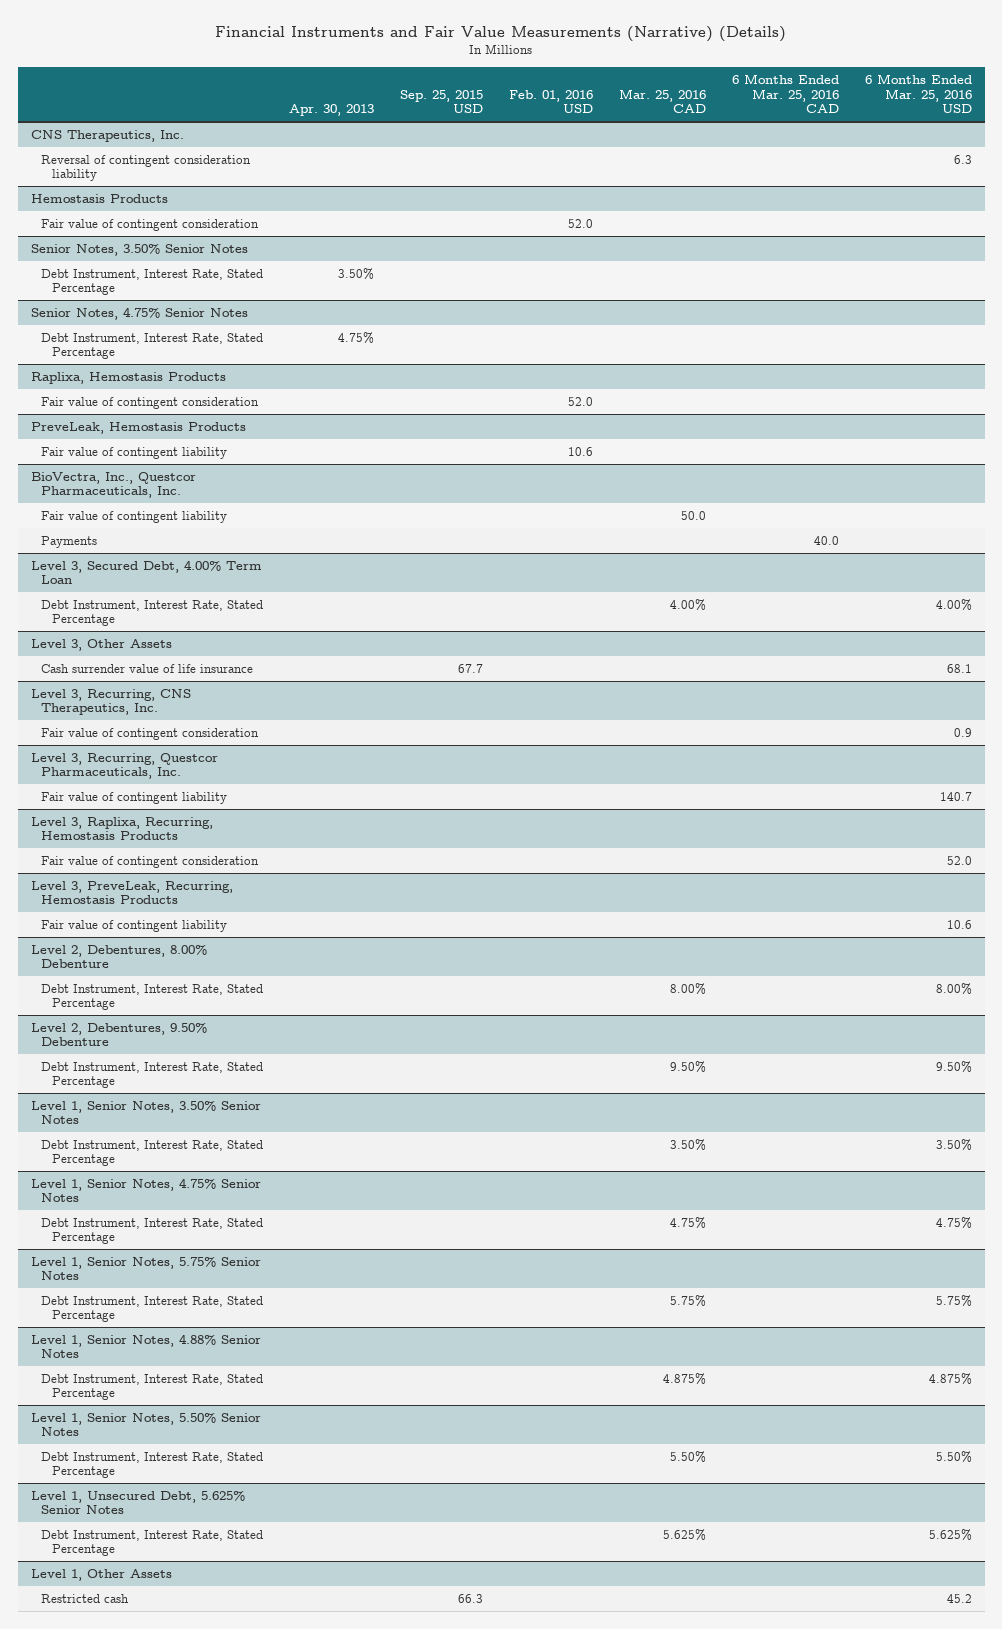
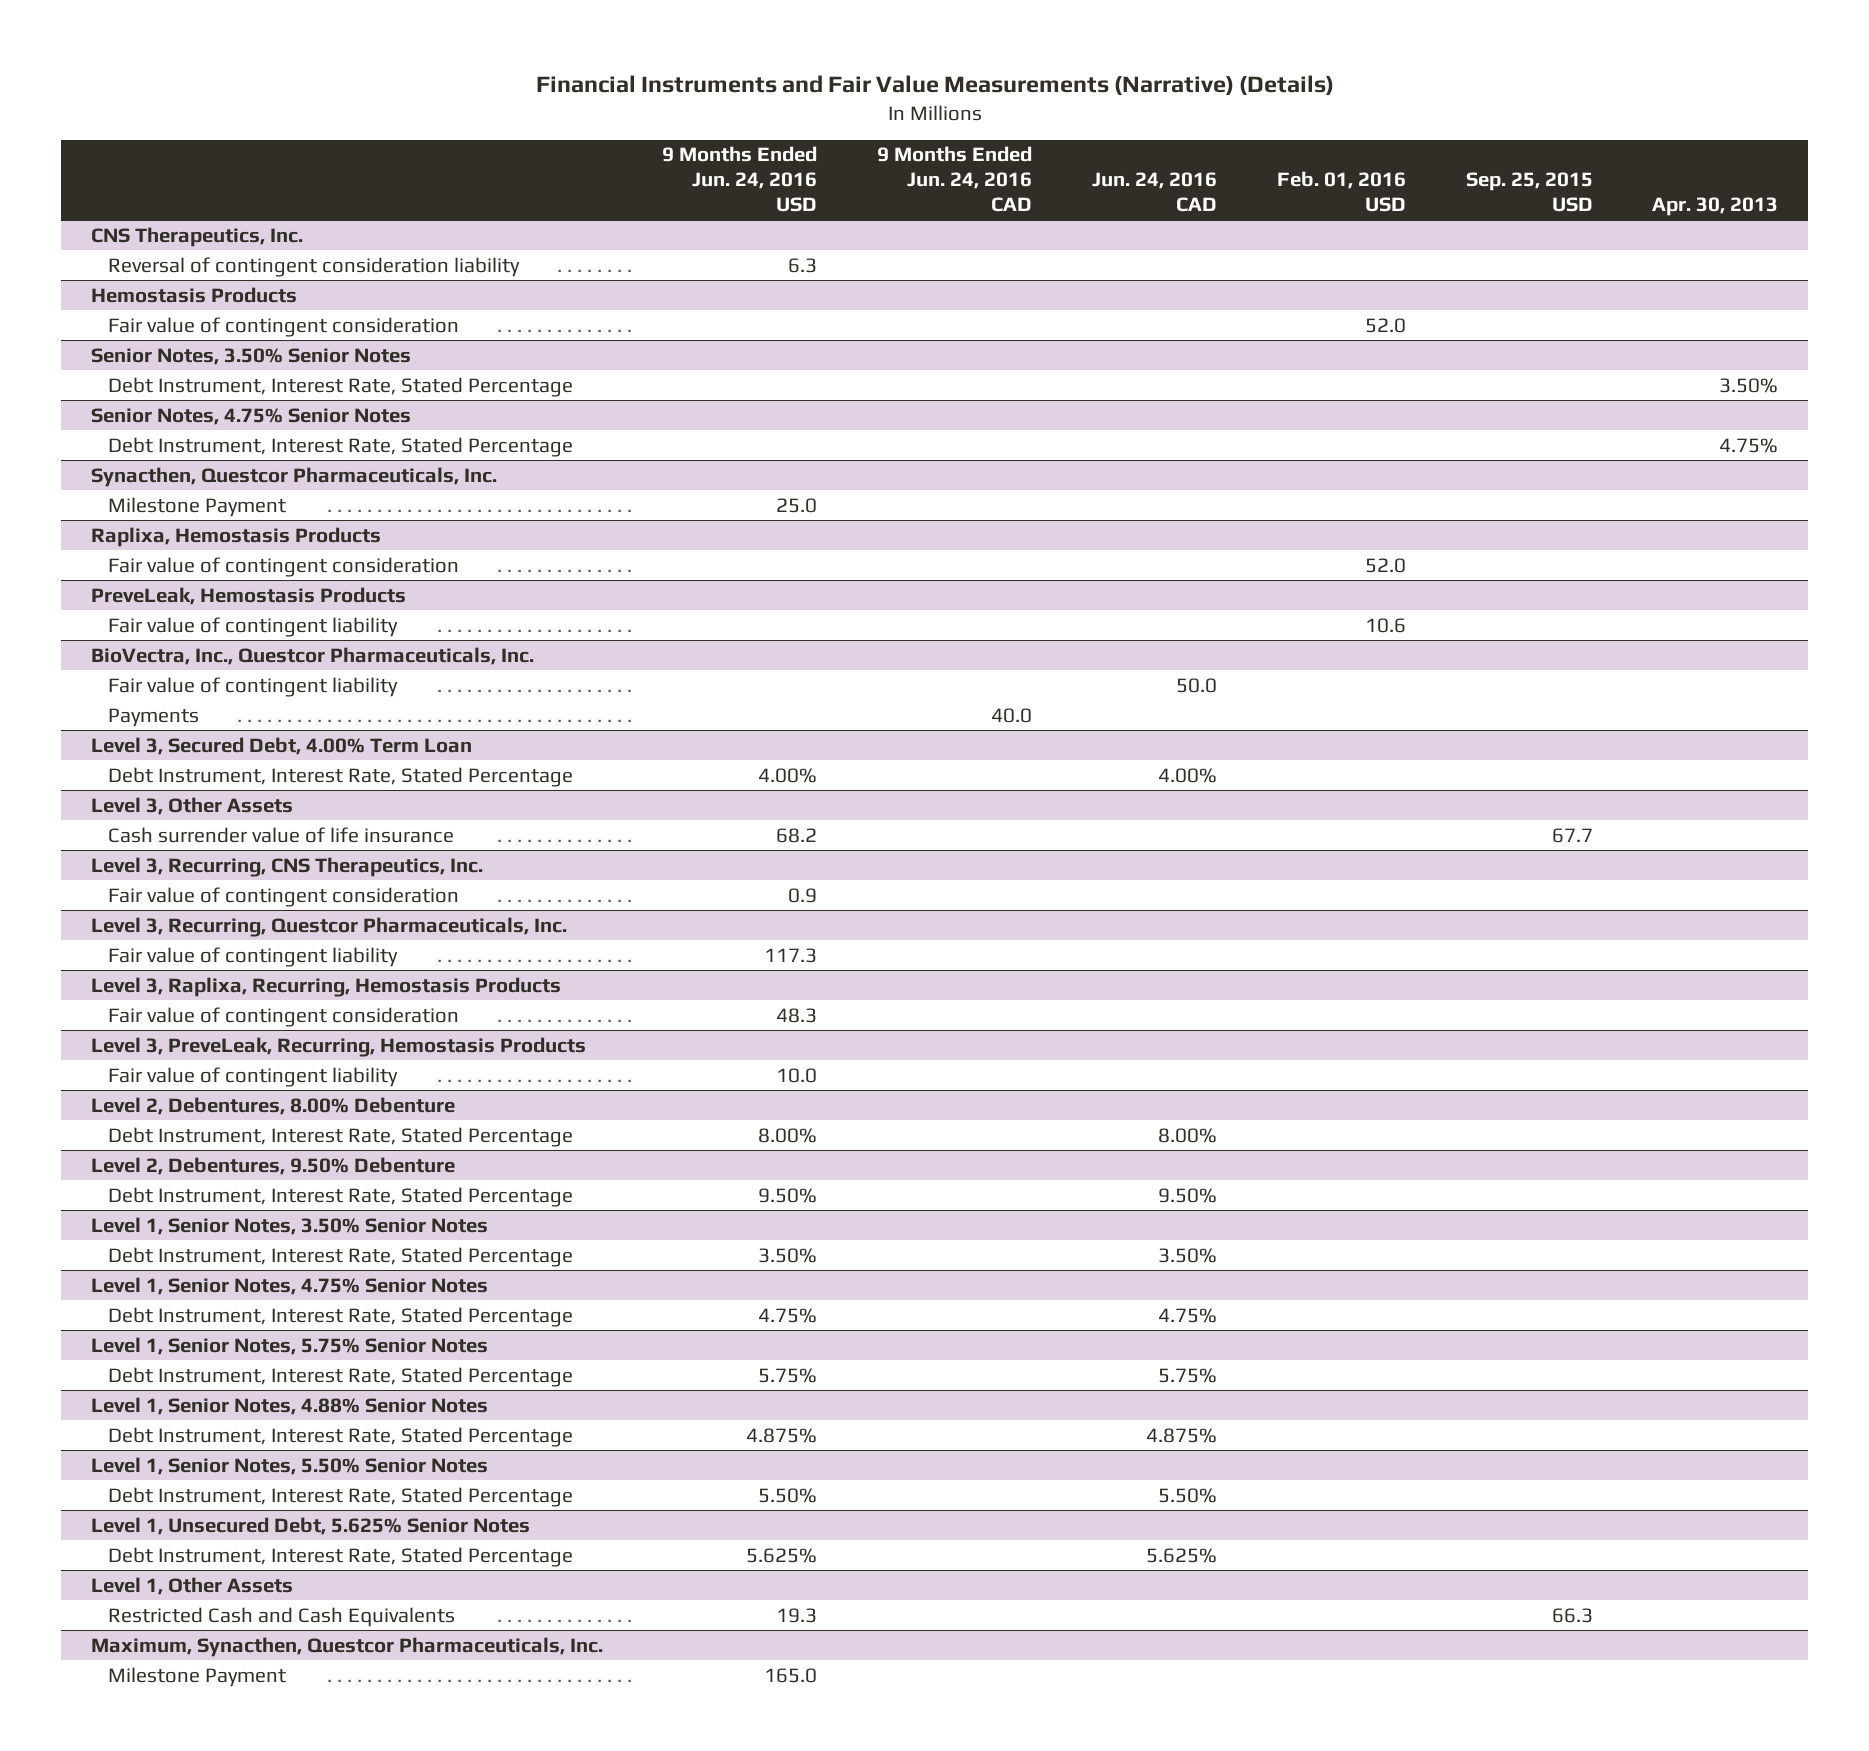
- | Apr. 30, 2013 | Sep. 25, 2015 USD | Feb. 01, 2016 USD | Mar. 25, 2016 CAD | 6 Months Ended Mar. 25, 2016 CAD | 6 Months Ended Mar. 25, 2016 USD
+ | 9 Months Ended Jun. 24, 2016 USD | 9 Months Ended Jun. 24, 2016 CAD | Jun. 24, 2016 CAD | Feb. 01, 2016 USD | Sep. 25, 2015 USD | Apr. 30, 2013
+ Synacthen, Questcor Pharmaceuticals, Inc.
+ Milestone Payment | 25.0 | | | | |
@ Level 1, Other Assets
- Restricted cash | | 66.3 | | | | 45.2
+ Restricted Cash and Cash Equivalents | 19.3 | | | | 66.3 |
+ Maximum, Synacthen, Questcor Pharmaceuticals, Inc.
+ Milestone Payment | 165.0 | | | | |

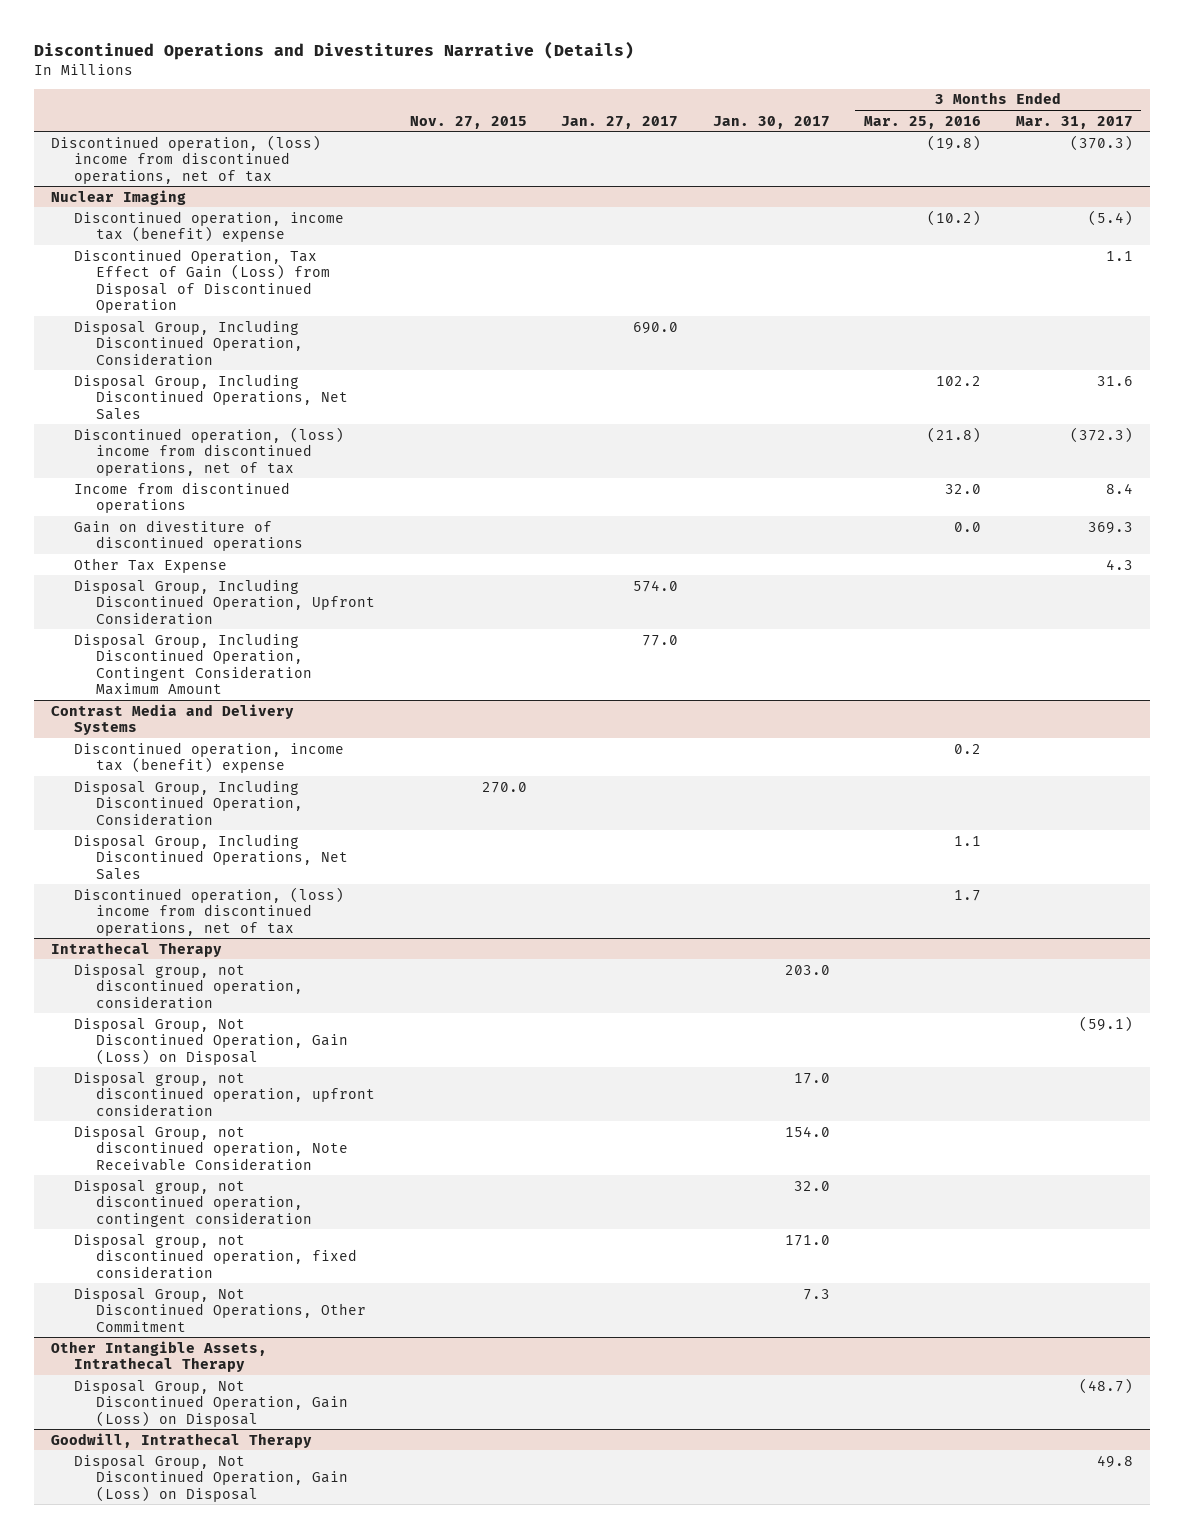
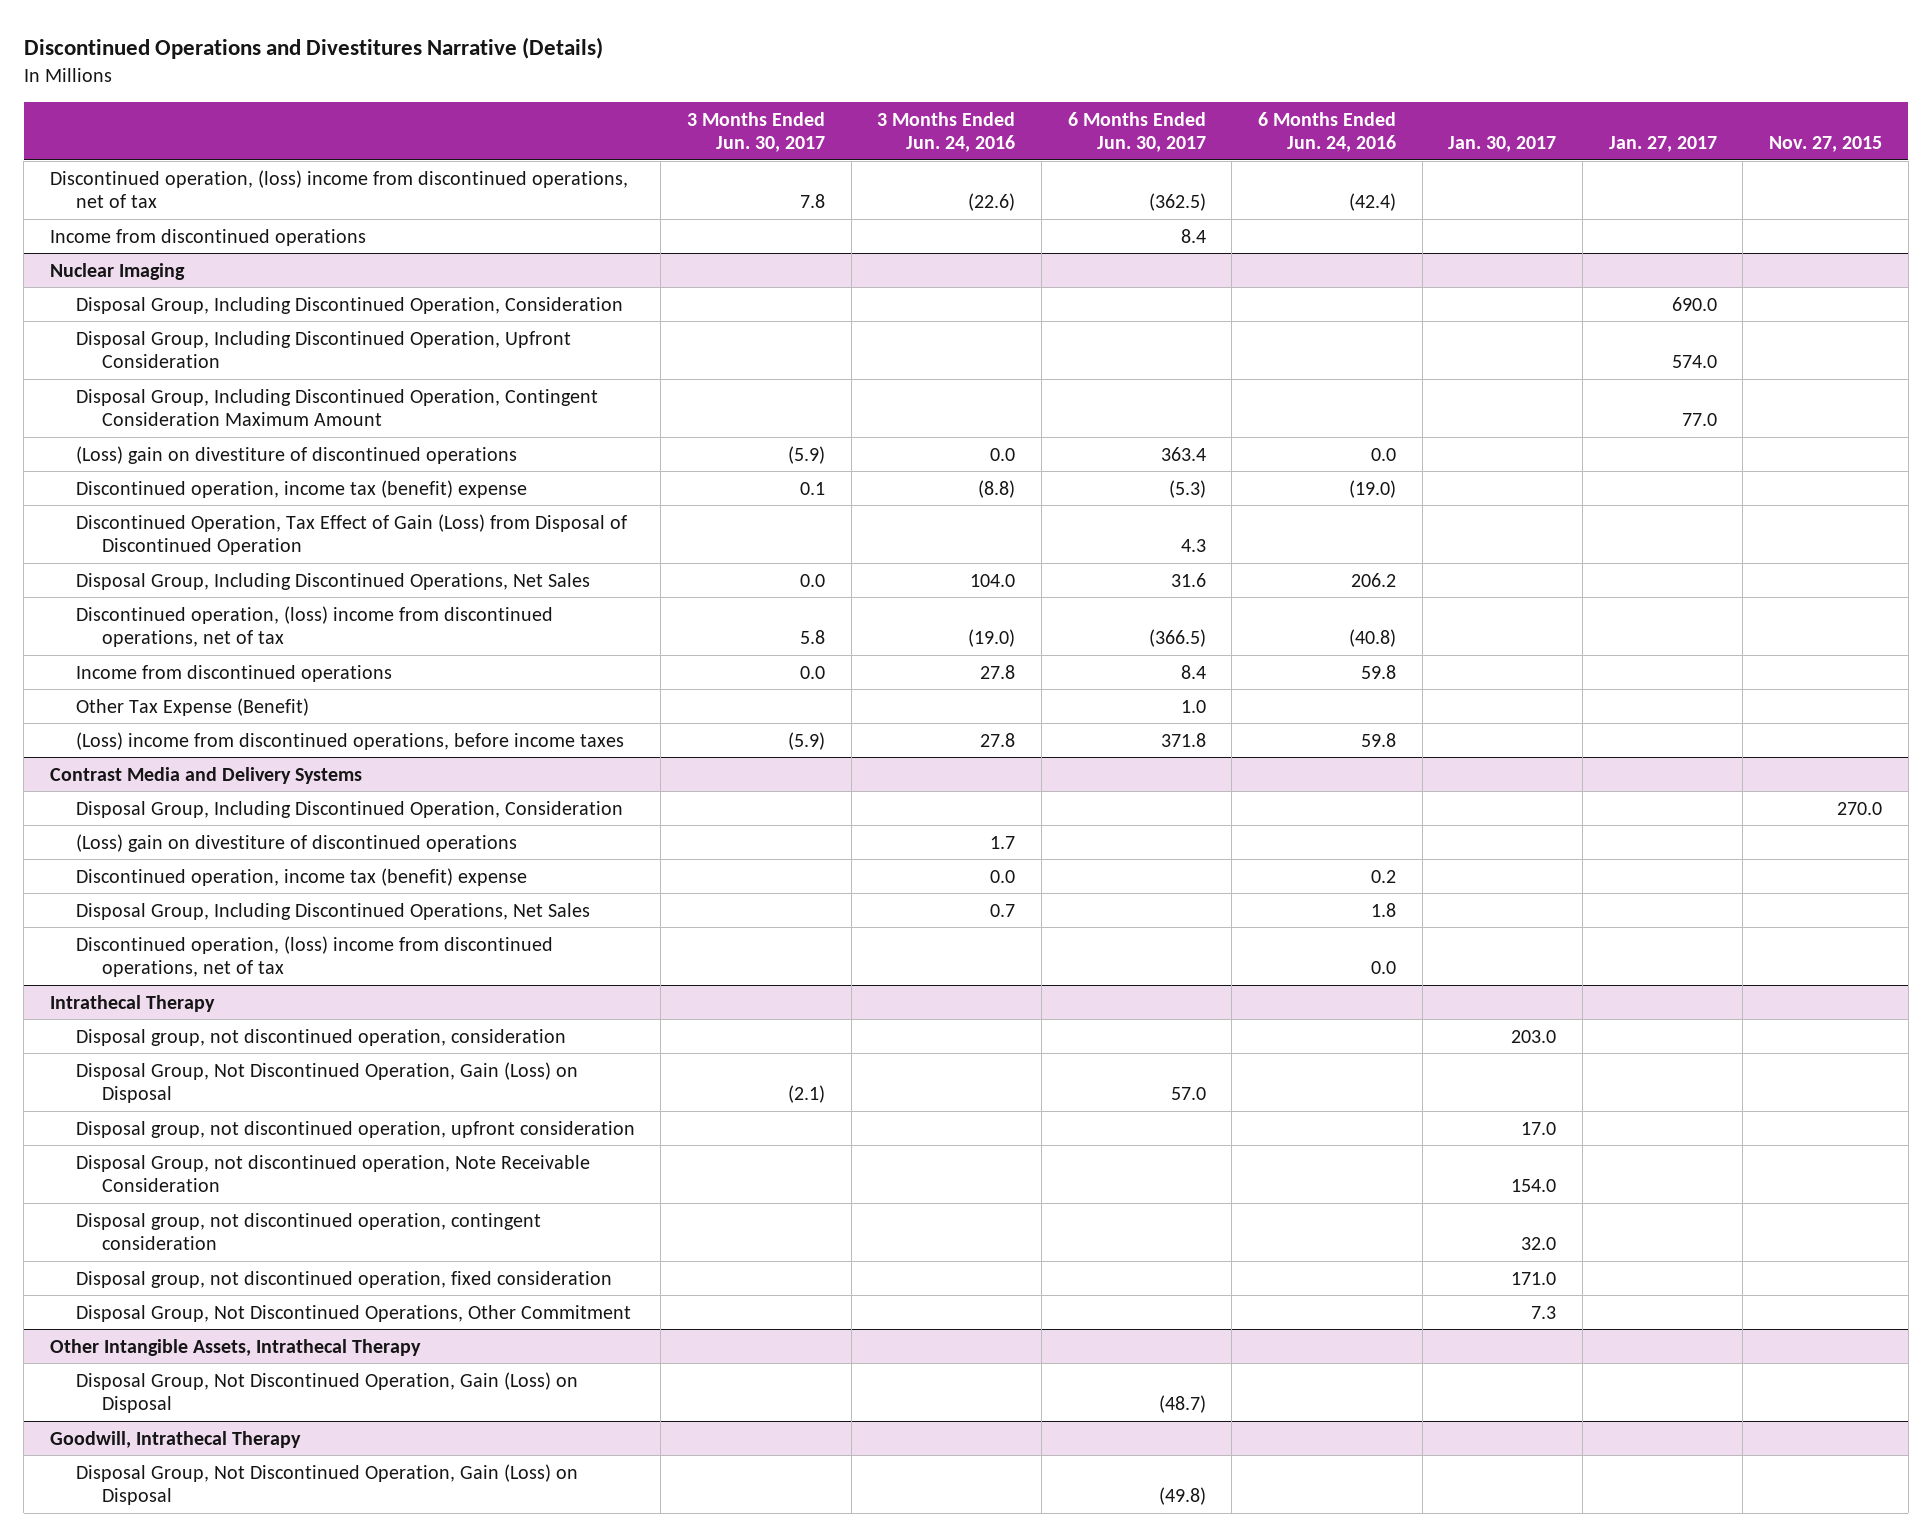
- | Nov. 27, 2015 | Jan. 27, 2017 | Jan. 30, 2017 | 3 Months Ended Mar. 25, 2016 | 3 Months Ended Mar. 31, 2017
+ | 3 Months Ended Jun. 30, 2017 | 3 Months Ended Jun. 24, 2016 | 6 Months Ended Jun. 30, 2017 | 6 Months Ended Jun. 24, 2016 | Jan. 30, 2017 | Jan. 27, 2017 | Nov. 27, 2015
+ Income from discontinued operations | | | 8.4 | | | |
@ Nuclear Imaging
moved up: Disposal Group, Including Discontinued Operation, Consideration | | | | | | 690.0 |
moved up: Disposal Group, Including Discontinued Operation, Upfront Consideration | | | | | | 574.0 |
moved up: Disposal Group, Including Discontinued Operation, Contingent Consideration Maximum Amount | | | | | | 77.0 |
+ (Loss) gain on divestiture of discontinued operations | (5.9) | 0.0 | 363.4 | 0.0 | | |
- Gain on divestiture of discontinued operations | | | | 0.0 | 369.3
- Other Tax Expense | | | | | 4.3
+ Other Tax Expense (Benefit) | | | 1.0 | | | |
+ (Loss) income from discontinued operations, before income taxes | (5.9) | 27.8 | 371.8 | 59.8 | | |
@ Contrast Media and Delivery Systems
+ (Loss) gain on divestiture of discontinued operations | | 1.7 | | | | |
moved down: Discontinued operation, income tax (benefit) expense | | 0.0 | | 0.2 | | |

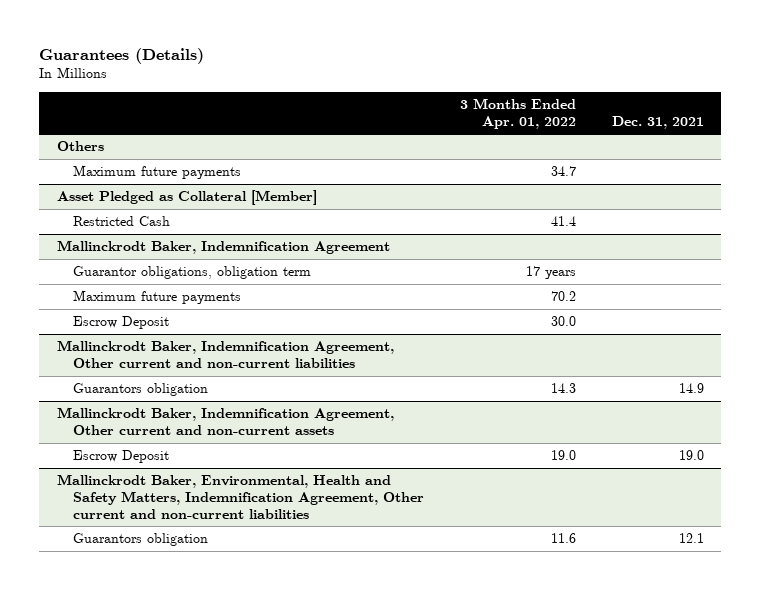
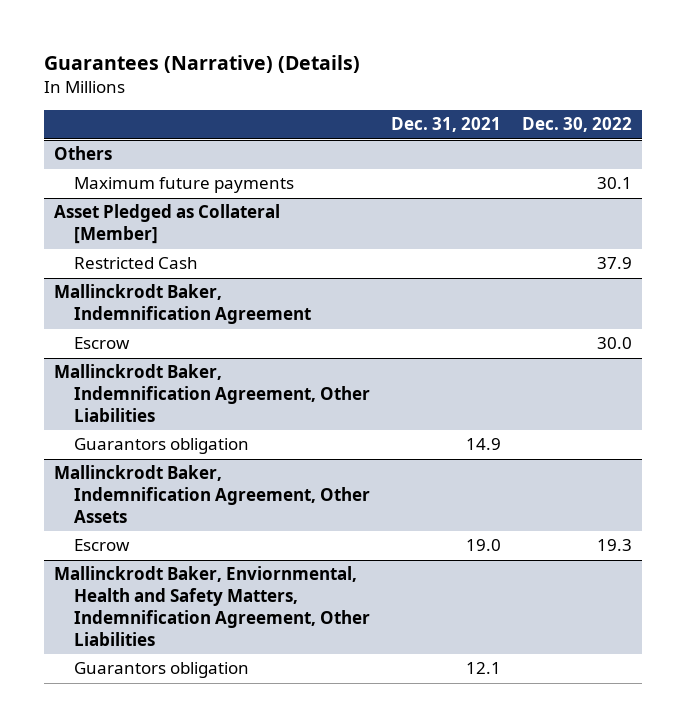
- Guarantees (Details)
+ Guarantees (Narrative) (Details)
- | 3 Months Ended Apr. 01, 2022 | Dec. 31, 2021
+ | Dec. 31, 2021 | Dec. 30, 2022
@ Mallinckrodt Baker, Indemnification Agreement
- Guarantor obligations, obligation term | 17 years |
- Maximum future payments | 70.2 |
- Escrow Deposit | 30.0 |
- Mallinckrodt Baker, Indemnification Agreement, Other current and non-current liabilities
@ Mallinckrodt Baker, Indemnification Agreement
+ Escrow | | 30.0
+ Mallinckrodt Baker, Indemnification Agreement, Other Liabilities
- Mallinckrodt Baker, Indemnification Agreement, Other current and non-current assets
- Escrow Deposit | 19.0 | 19.0
- Mallinckrodt Baker, Environmental, Health and Safety Matters, Indemnification Agreement, Other current and non-current liabilities
+ Mallinckrodt Baker, Indemnification Agreement, Other Assets
+ Escrow | 19.0 | 19.3
+ Mallinckrodt Baker, Enviornmental, Health and Safety Matters, Indemnification Agreement, Other Liabilities

